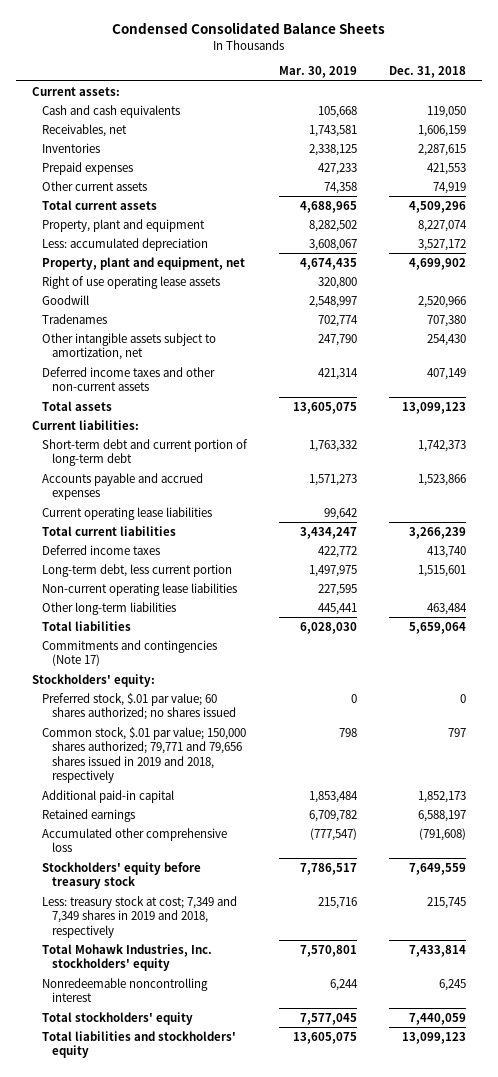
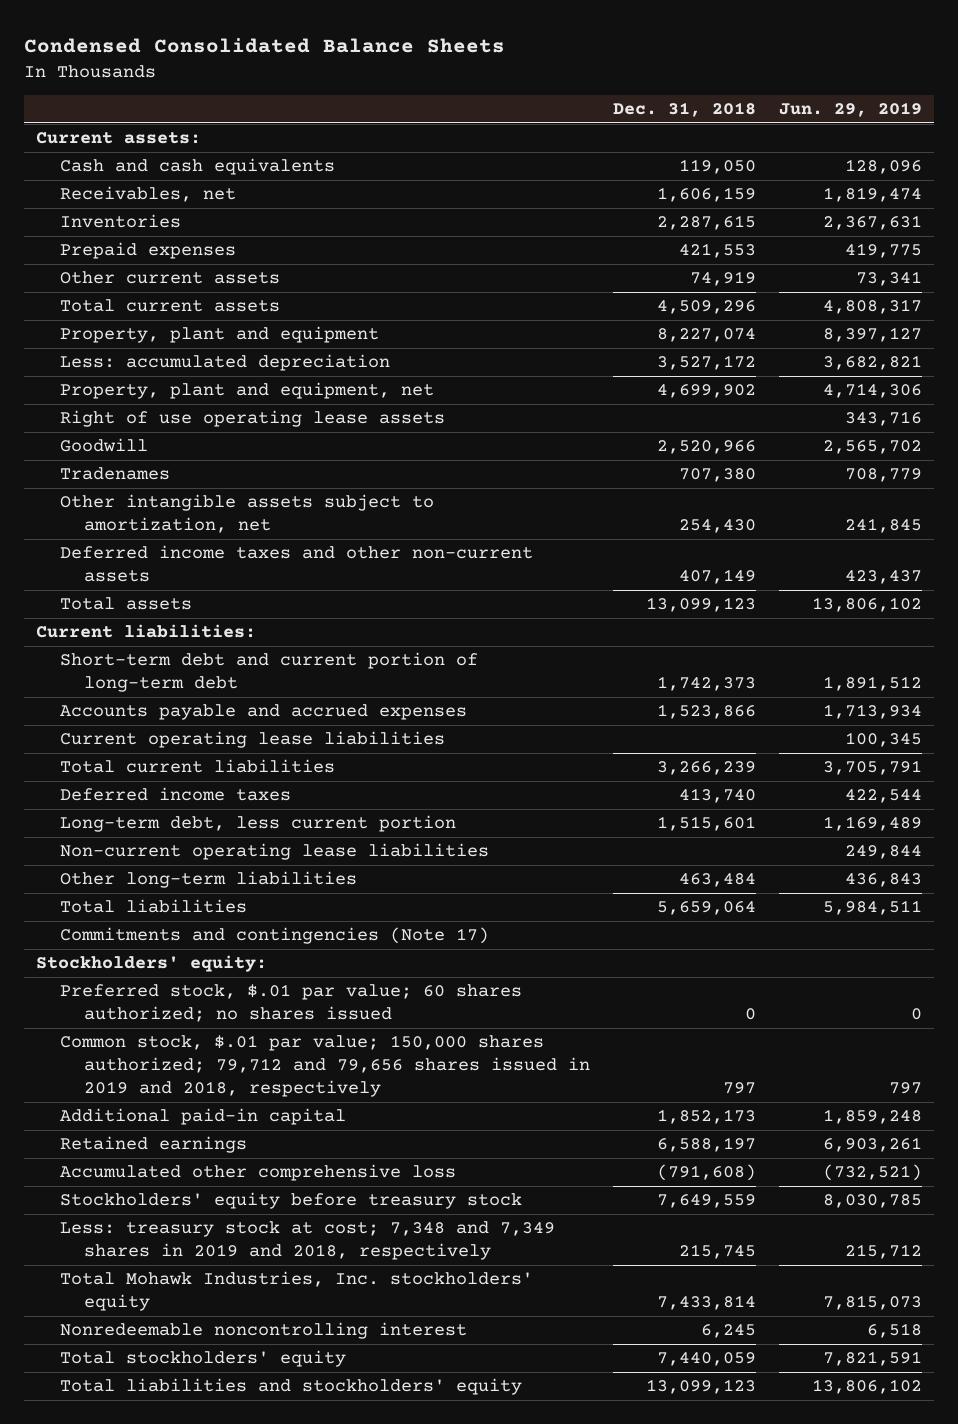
- | Mar. 30, 2019 | Dec. 31, 2018
+ | Dec. 31, 2018 | Jun. 29, 2019
- Common stock, $.01 par value; 150,000 shares authorized; 79,771 and 79,656 shares issued in 2019 and 2018, respectively | 798 | 797
+ Common stock, $.01 par value; 150,000 shares authorized; 79,712 and 79,656 shares issued in 2019 and 2018, respectively | 797 | 797
- Less: treasury stock at cost; 7,349 and 7,349 shares in 2019 and 2018, respectively | 215,716 | 215,745
+ Less: treasury stock at cost; 7,348 and 7,349 shares in 2019 and 2018, respectively | 215,745 | 215,712

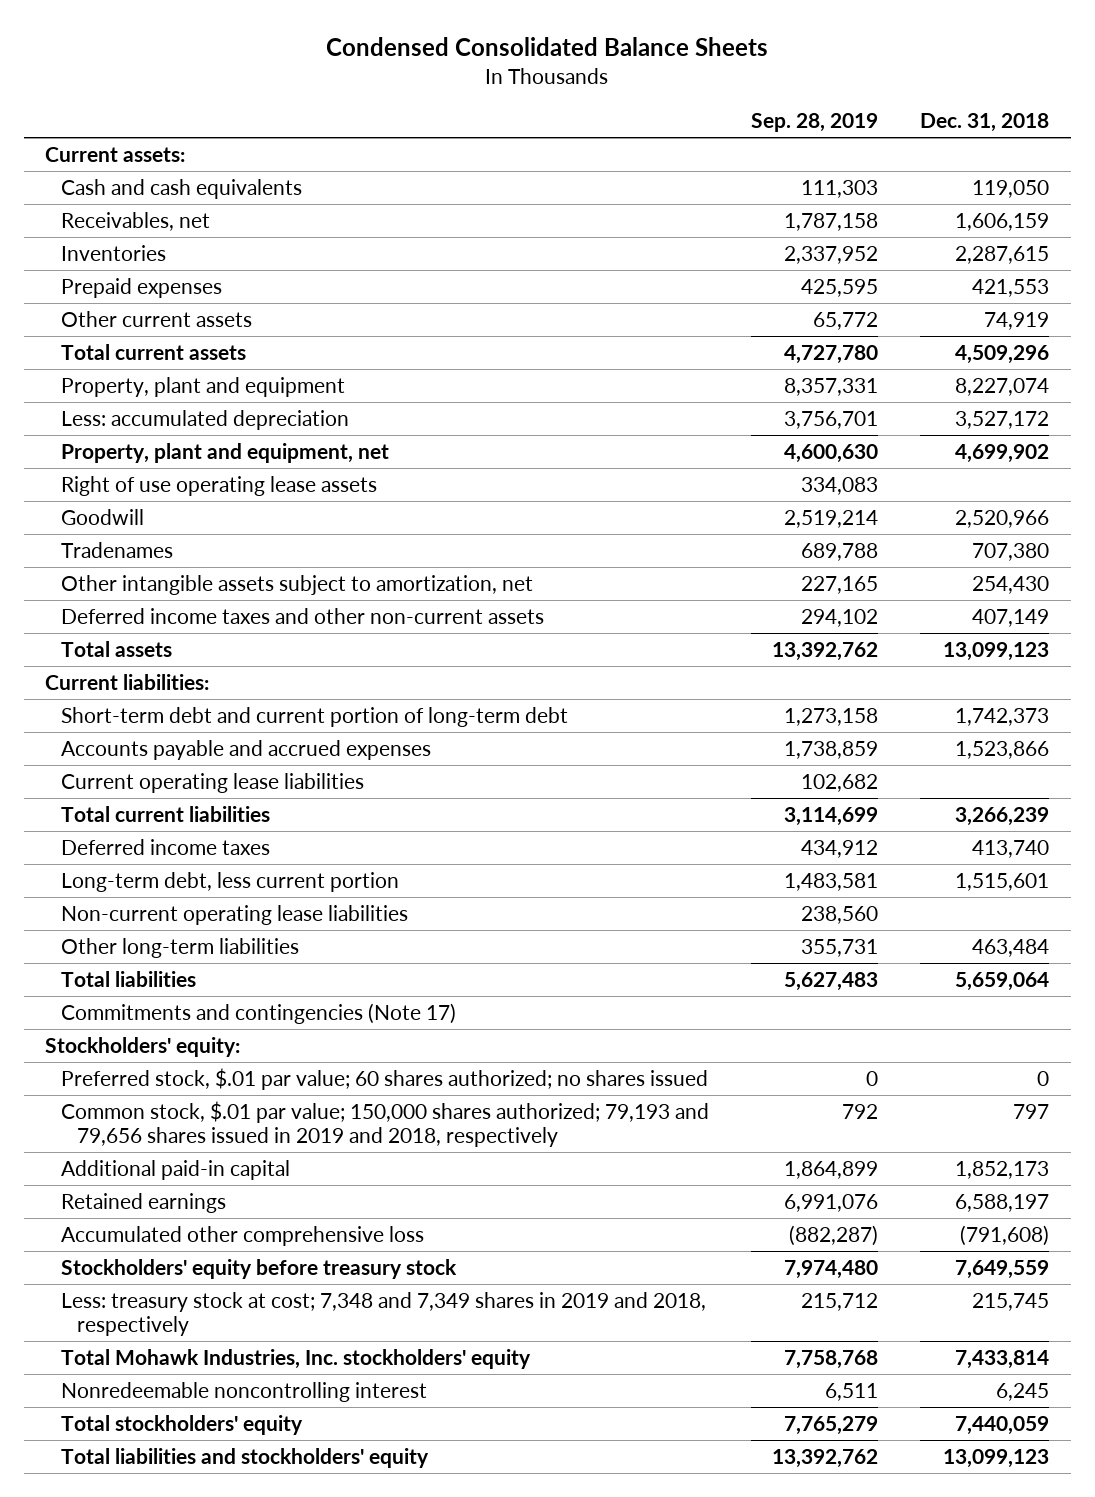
- | Dec. 31, 2018 | Jun. 29, 2019
+ | Sep. 28, 2019 | Dec. 31, 2018
- Common stock, $.01 par value; 150,000 shares authorized; 79,712 and 79,656 shares issued in 2019 and 2018, respectively | 797 | 797
+ Common stock, $.01 par value; 150,000 shares authorized; 79,193 and 79,656 shares issued in 2019 and 2018, respectively | 792 | 797

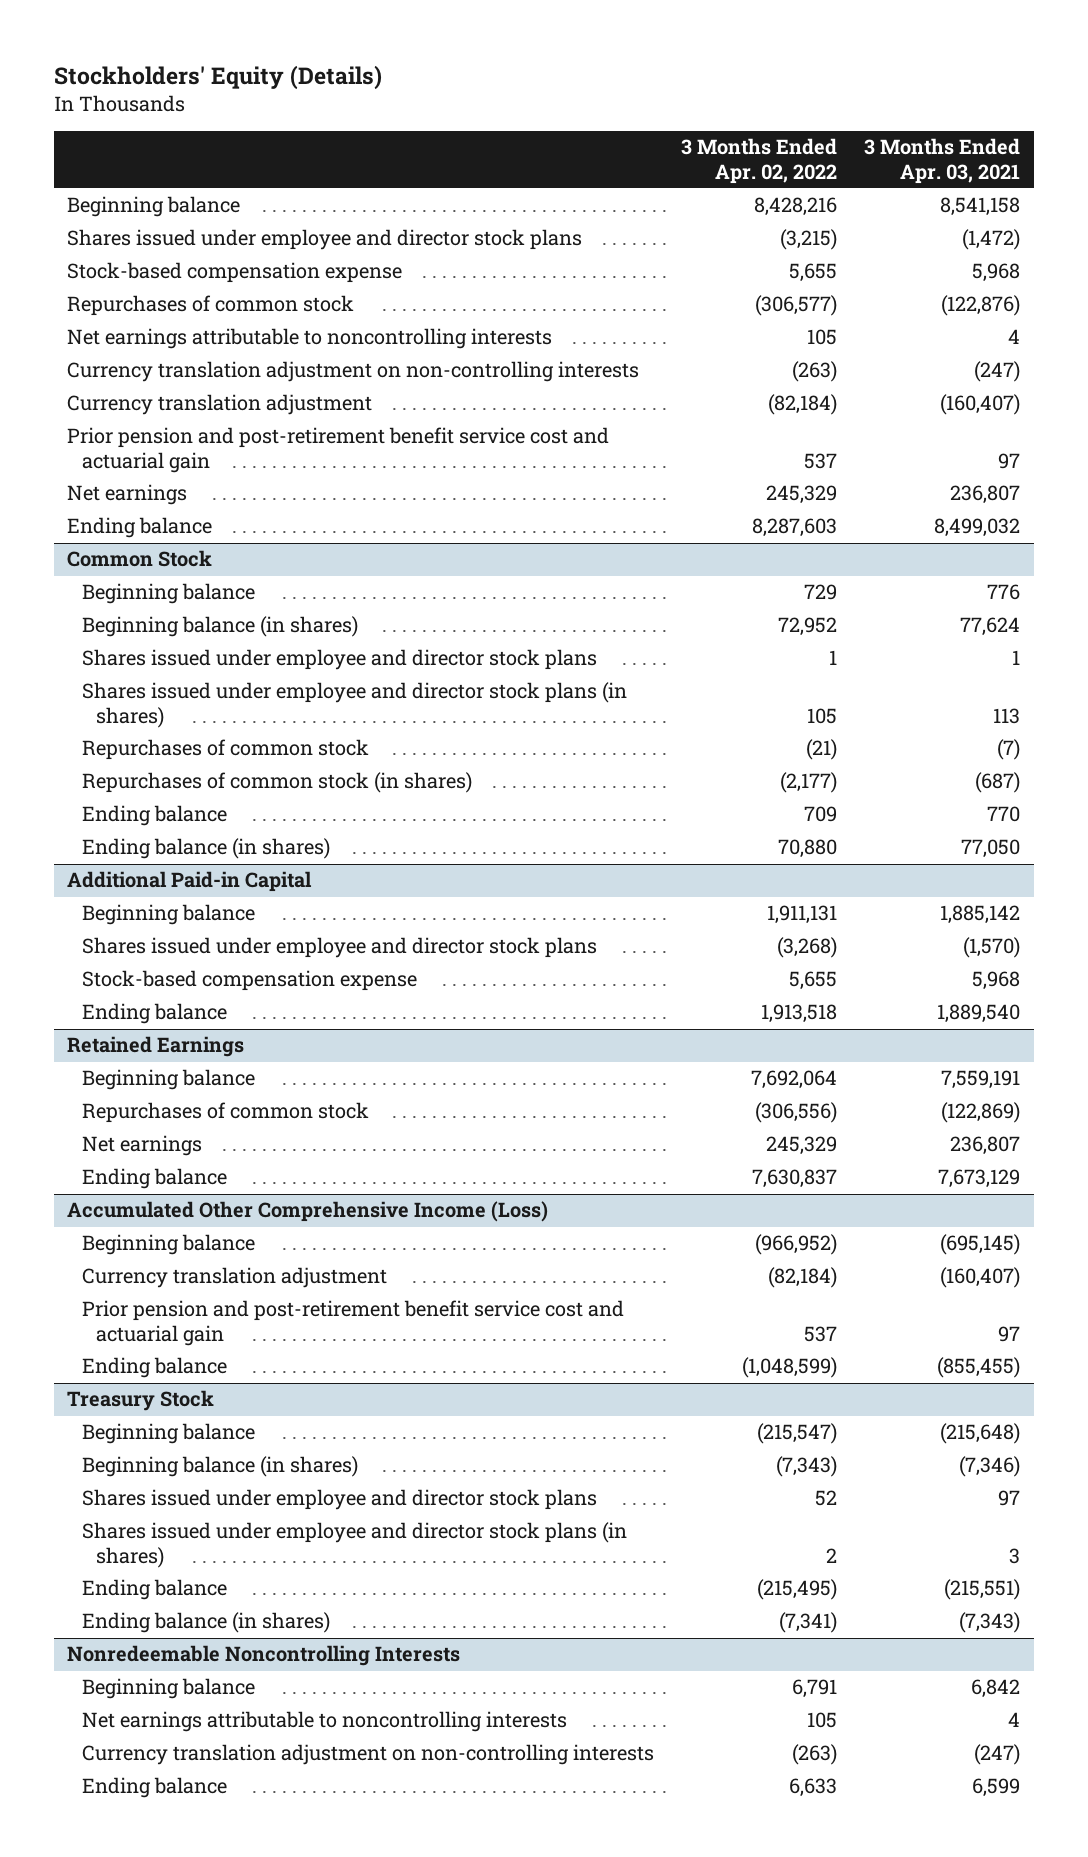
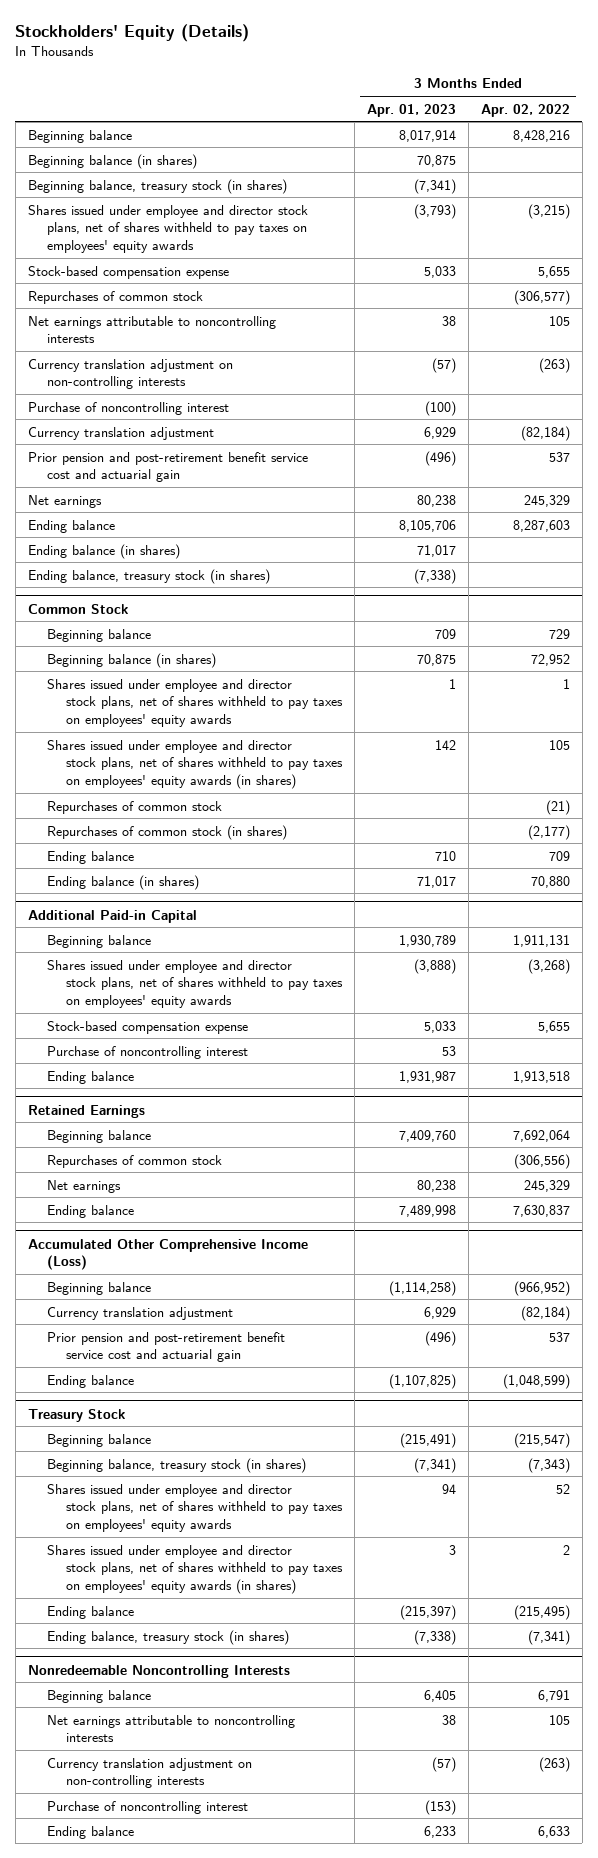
- | 3 Months Ended Apr. 02, 2022 | 3 Months Ended Apr. 03, 2021
+ | 3 Months Ended Apr. 01, 2023 | 3 Months Ended Apr. 02, 2022
- Shares issued under employee and director stock plans | (3,215) | (1,472)
+ Beginning balance (in shares) | 70,875 |
+ Beginning balance, treasury stock (in shares) | (7,341) |
+ Shares issued under employee and director stock plans, net of shares withheld to pay taxes on employees' equity awards | (3,793) | (3,215)
+ Purchase of noncontrolling interest | (100) |
+ Ending balance (in shares) | 71,017 |
+ Ending balance, treasury stock (in shares) | (7,338) |
@ Common Stock
- Shares issued under employee and director stock plans | 1 | 1
- Shares issued under employee and director stock plans (in shares) | 105 | 113
+ Shares issued under employee and director stock plans, net of shares withheld to pay taxes on employees' equity awards | 1 | 1
+ Shares issued under employee and director stock plans, net of shares withheld to pay taxes on employees' equity awards (in shares) | 142 | 105
@ Additional Paid-in Capital
- Shares issued under employee and director stock plans | (3,268) | (1,570)
+ Shares issued under employee and director stock plans, net of shares withheld to pay taxes on employees' equity awards | (3,888) | (3,268)
+ Purchase of noncontrolling interest | 53 |
@ Treasury Stock
- Beginning balance (in shares) | (7,343) | (7,346)
- Shares issued under employee and director stock plans | 52 | 97
- Shares issued under employee and director stock plans (in shares) | 2 | 3
+ Beginning balance, treasury stock (in shares) | (7,341) | (7,343)
+ Shares issued under employee and director stock plans, net of shares withheld to pay taxes on employees' equity awards | 94 | 52
+ Shares issued under employee and director stock plans, net of shares withheld to pay taxes on employees' equity awards (in shares) | 3 | 2
- Ending balance (in shares) | (7,341) | (7,343)
+ Ending balance, treasury stock (in shares) | (7,338) | (7,341)
@ Nonredeemable Noncontrolling Interests
+ Purchase of noncontrolling interest | (153) |

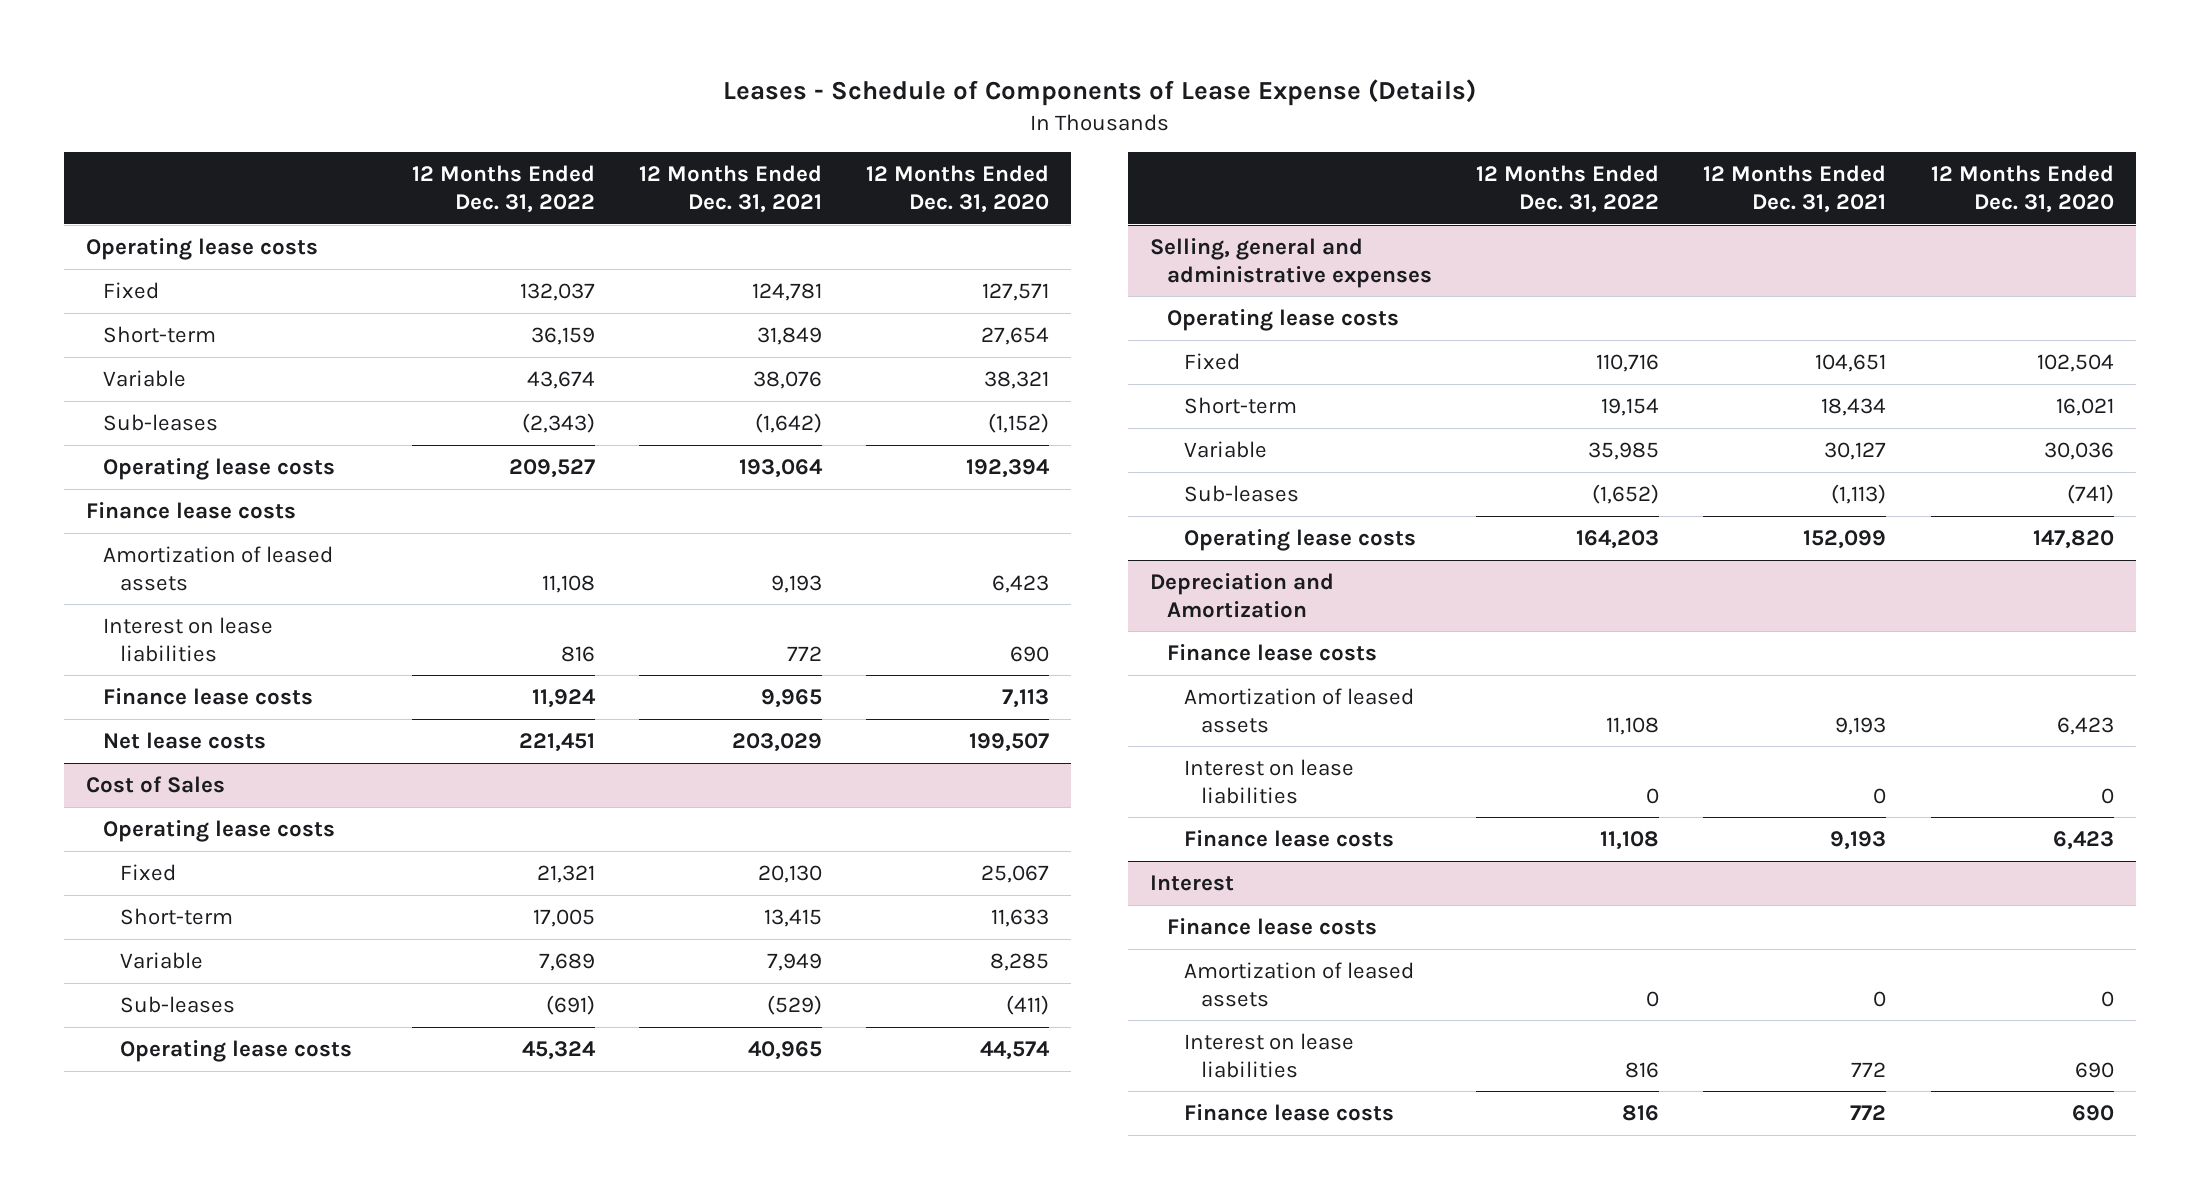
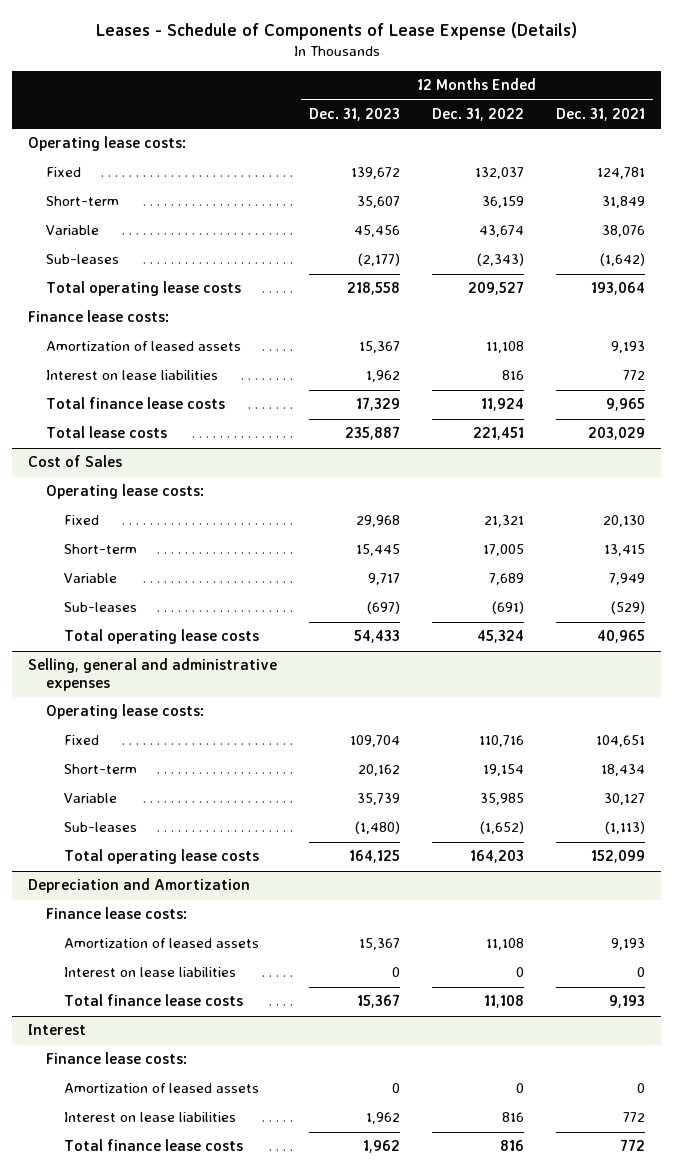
- | 12 Months Ended Dec. 31, 2022 | 12 Months Ended Dec. 31, 2021 | 12 Months Ended Dec. 31, 2020
+ | 12 Months Ended Dec. 31, 2023 | 12 Months Ended Dec. 31, 2022 | 12 Months Ended Dec. 31, 2021
- Operating lease costs
+ Operating lease costs:
- Operating lease costs | 209,527 | 193,064 | 192,394
- Finance lease costs
+ Total operating lease costs | 218,558 | 209,527 | 193,064
+ Finance lease costs:
- Finance lease costs | 11,924 | 9,965 | 7,113
- Net lease costs | 221,451 | 203,029 | 199,507
+ Total finance lease costs | 17,329 | 11,924 | 9,965
+ Total lease costs | 235,887 | 221,451 | 203,029
@ Cost of Sales
- Operating lease costs
+ Operating lease costs:
- Operating lease costs | 45,324 | 40,965 | 44,574
+ Total operating lease costs | 54,433 | 45,324 | 40,965
@ Selling, general and administrative expenses
- Operating lease costs
+ Operating lease costs:
- Operating lease costs | 164,203 | 152,099 | 147,820
+ Total operating lease costs | 164,125 | 164,203 | 152,099
@ Depreciation and Amortization
- Finance lease costs
+ Finance lease costs:
- Finance lease costs | 11,108 | 9,193 | 6,423
+ Total finance lease costs | 15,367 | 11,108 | 9,193
@ Interest
- Finance lease costs
+ Finance lease costs:
- Finance lease costs | 816 | 772 | 690
+ Total finance lease costs | 1,962 | 816 | 772

